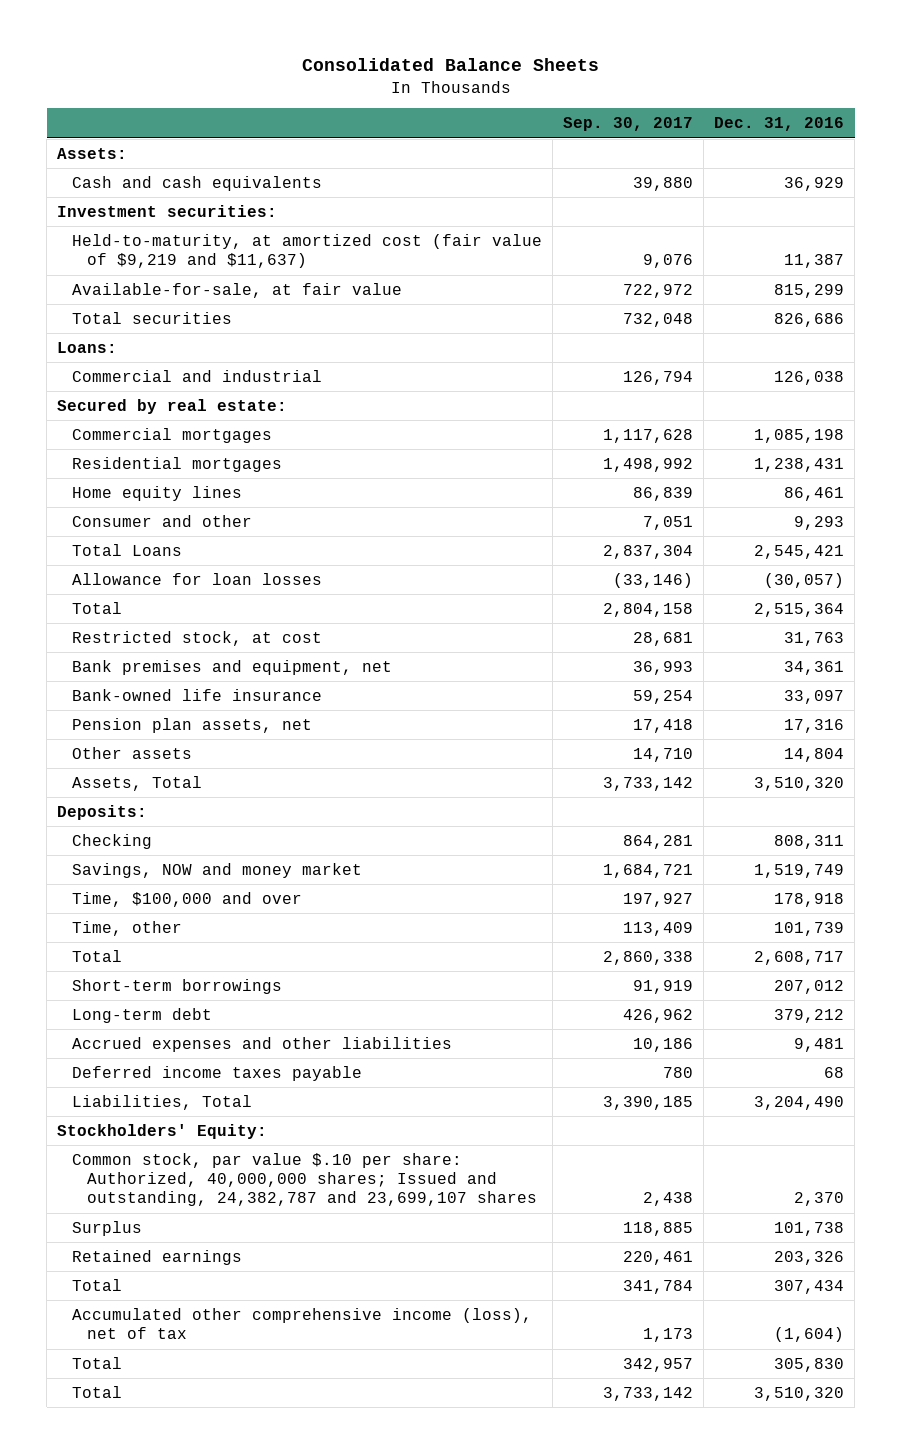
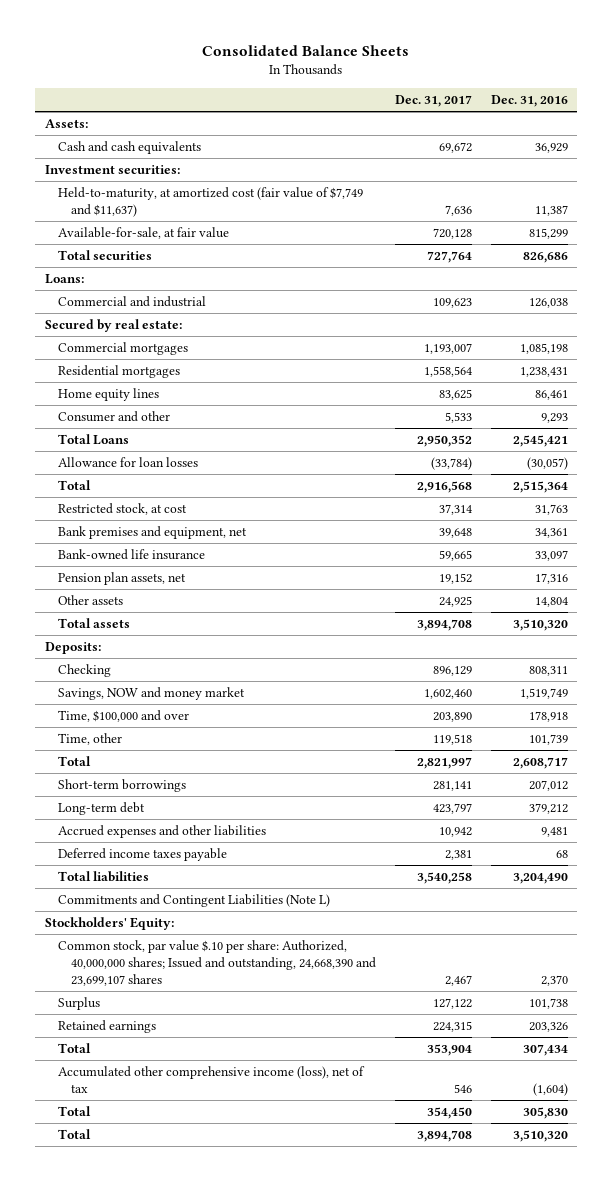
- | Sep. 30, 2017 | Dec. 31, 2016
+ | Dec. 31, 2017 | Dec. 31, 2016
- Held-to-maturity, at amortized cost (fair value of $9,219 and $11,637) | 9,076 | 11,387
+ Held-to-maturity, at amortized cost (fair value of $7,749 and $11,637) | 7,636 | 11,387
- Assets, Total | 3,733,142 | 3,510,320
+ Total assets | 3,894,708 | 3,510,320
- Liabilities, Total | 3,390,185 | 3,204,490
+ Total liabilities | 3,540,258 | 3,204,490
+ Commitments and Contingent Liabilities (Note L)
- Common stock, par value $.10 per share: Authorized, 40,000,000 shares; Issued and outstanding, 24,382,787 and 23,699,107 shares | 2,438 | 2,370
+ Common stock, par value $.10 per share: Authorized, 40,000,000 shares; Issued and outstanding, 24,668,390 and 23,699,107 shares | 2,467 | 2,370

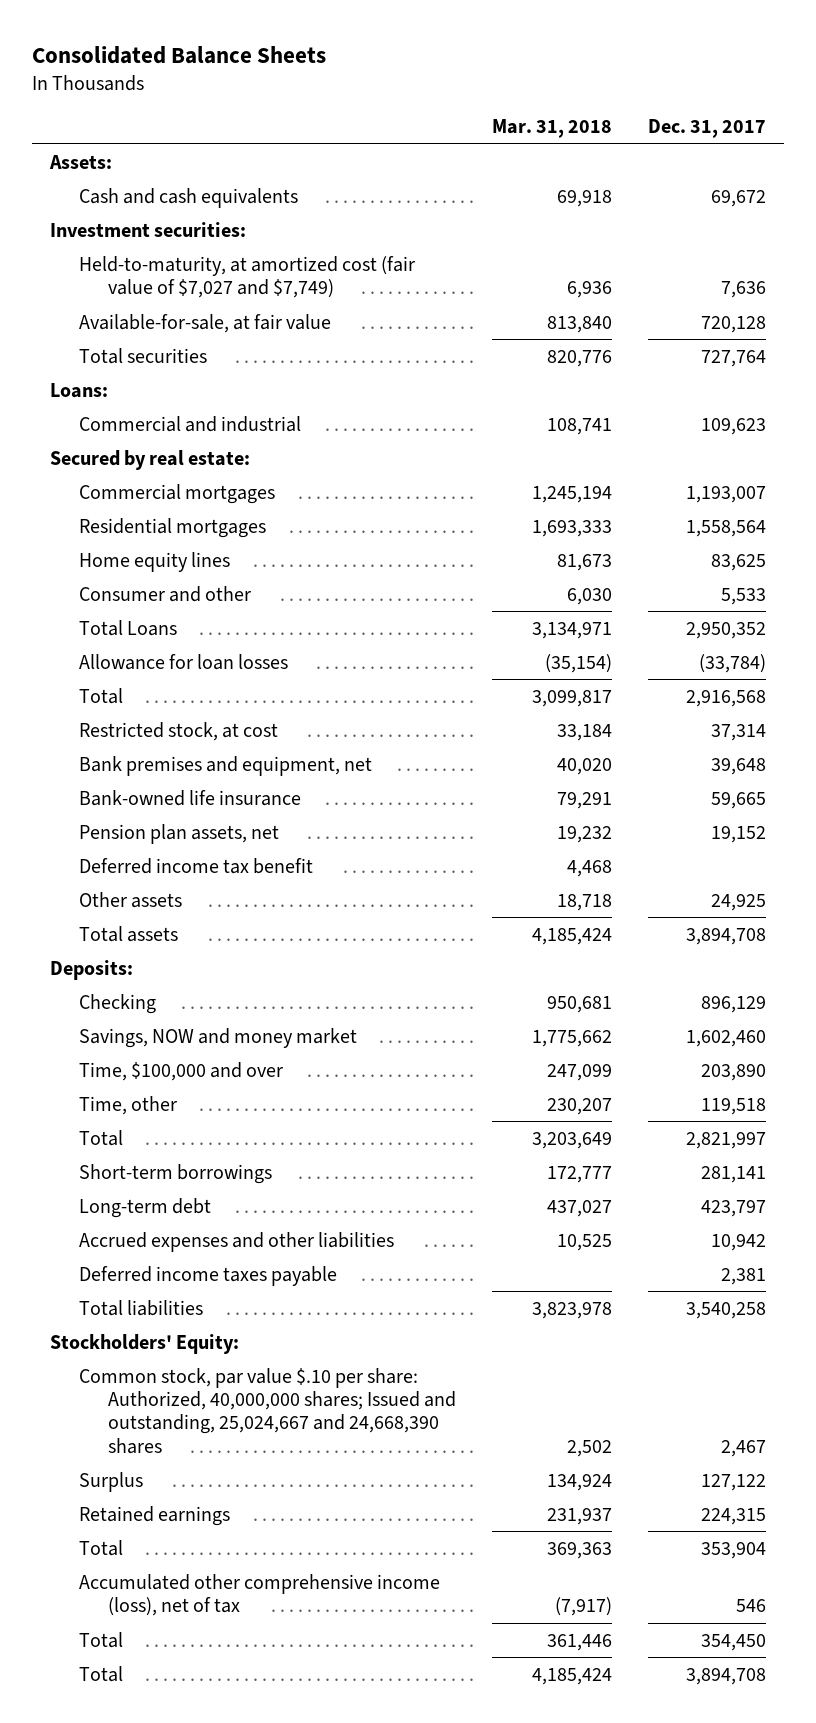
- | Dec. 31, 2017 | Dec. 31, 2016
+ | Mar. 31, 2018 | Dec. 31, 2017
- Held-to-maturity, at amortized cost (fair value of $7,749 and $11,637) | 7,636 | 11,387
+ Held-to-maturity, at amortized cost (fair value of $7,027 and $7,749) | 6,936 | 7,636
+ Deferred income tax benefit | 4,468 |
- Commitments and Contingent Liabilities (Note L)
- Common stock, par value $.10 per share: Authorized, 40,000,000 shares; Issued and outstanding, 24,668,390 and 23,699,107 shares | 2,467 | 2,370
+ Common stock, par value $.10 per share: Authorized, 40,000,000 shares; Issued and outstanding, 25,024,667 and 24,668,390 shares | 2,502 | 2,467

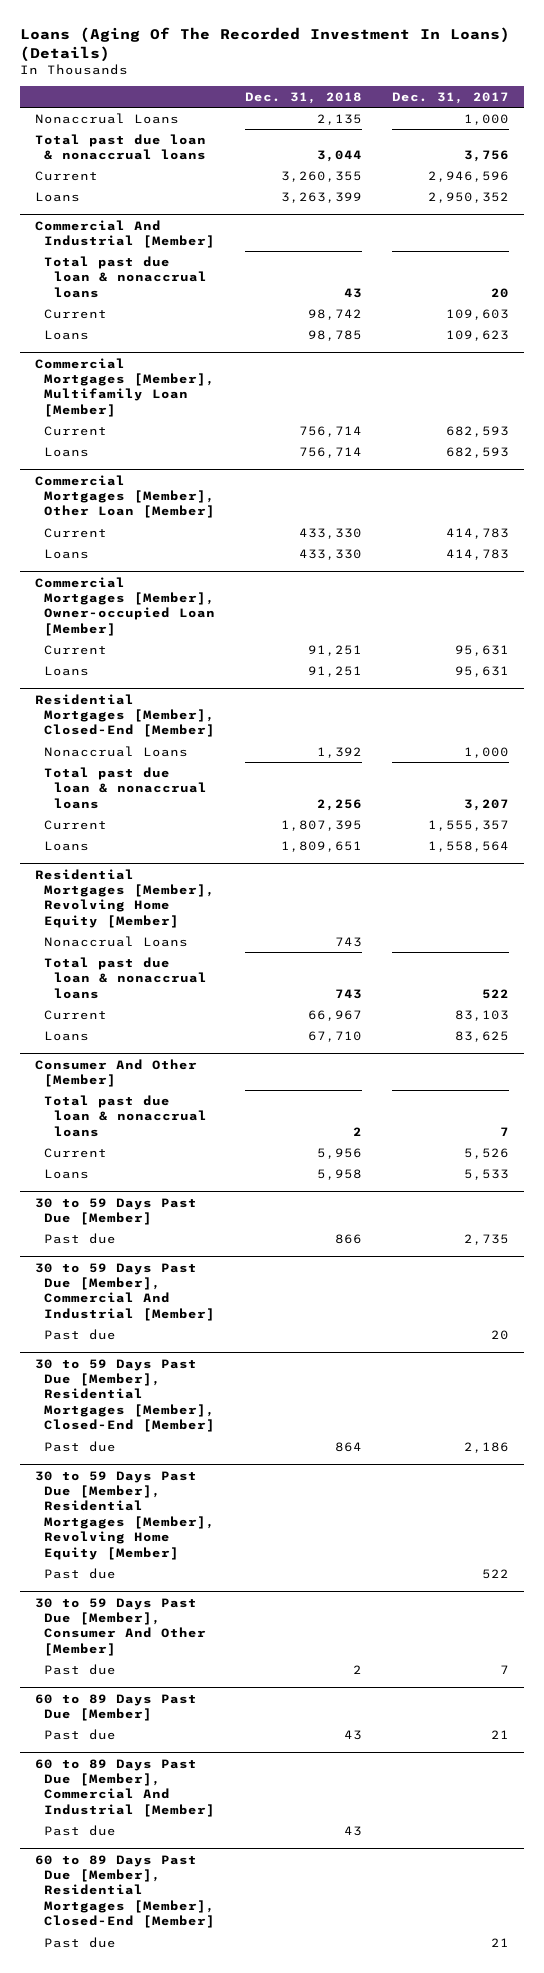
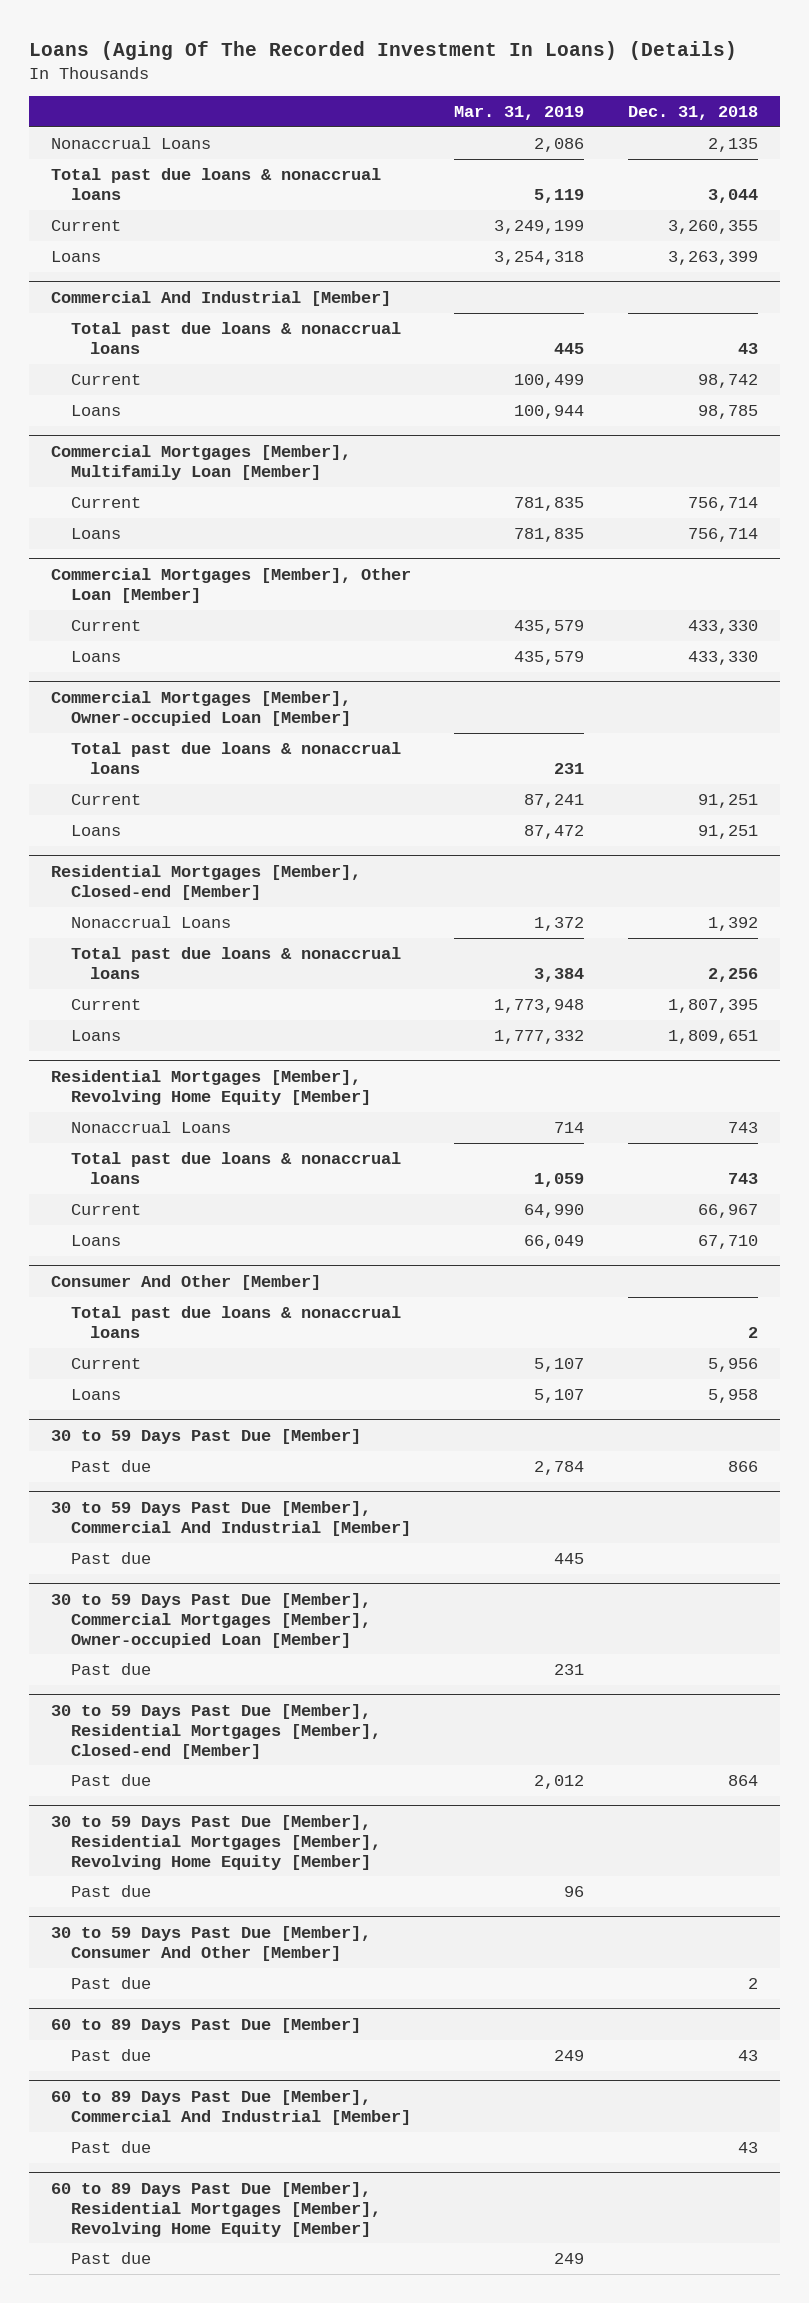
- | Dec. 31, 2018 | Dec. 31, 2017
+ | Mar. 31, 2019 | Dec. 31, 2018
- Total past due loan & nonaccrual loans | 3,044 | 3,756
+ Total past due loans & nonaccrual loans | 5,119 | 3,044
@ Commercial And Industrial [Member]
- Total past due loan & nonaccrual loans | 43 | 20
+ Total past due loans & nonaccrual loans | 445 | 43
@ Commercial Mortgages [Member], Owner-occupied Loan [Member]
+ Total past due loans & nonaccrual loans | 231 |
- Residential Mortgages [Member], Closed-End [Member]
+ Residential Mortgages [Member], Closed-end [Member]
- Total past due loan & nonaccrual loans | 2,256 | 3,207
+ Total past due loans & nonaccrual loans | 3,384 | 2,256
@ Residential Mortgages [Member], Revolving Home Equity [Member]
- Total past due loan & nonaccrual loans | 743 | 522
+ Total past due loans & nonaccrual loans | 1,059 | 743
@ Consumer And Other [Member]
- Total past due loan & nonaccrual loans | 2 | 7
+ Total past due loans & nonaccrual loans | | 2
- 30 to 59 Days Past Due [Member], Residential Mortgages [Member], Closed-End [Member]
+ 30 to 59 Days Past Due [Member], Commercial Mortgages [Member], Owner-occupied Loan [Member]
+ Past due | 231 |
+ 30 to 59 Days Past Due [Member], Residential Mortgages [Member], Closed-end [Member]
- 60 to 89 Days Past Due [Member], Residential Mortgages [Member], Closed-End [Member]
+ 60 to 89 Days Past Due [Member], Residential Mortgages [Member], Revolving Home Equity [Member]

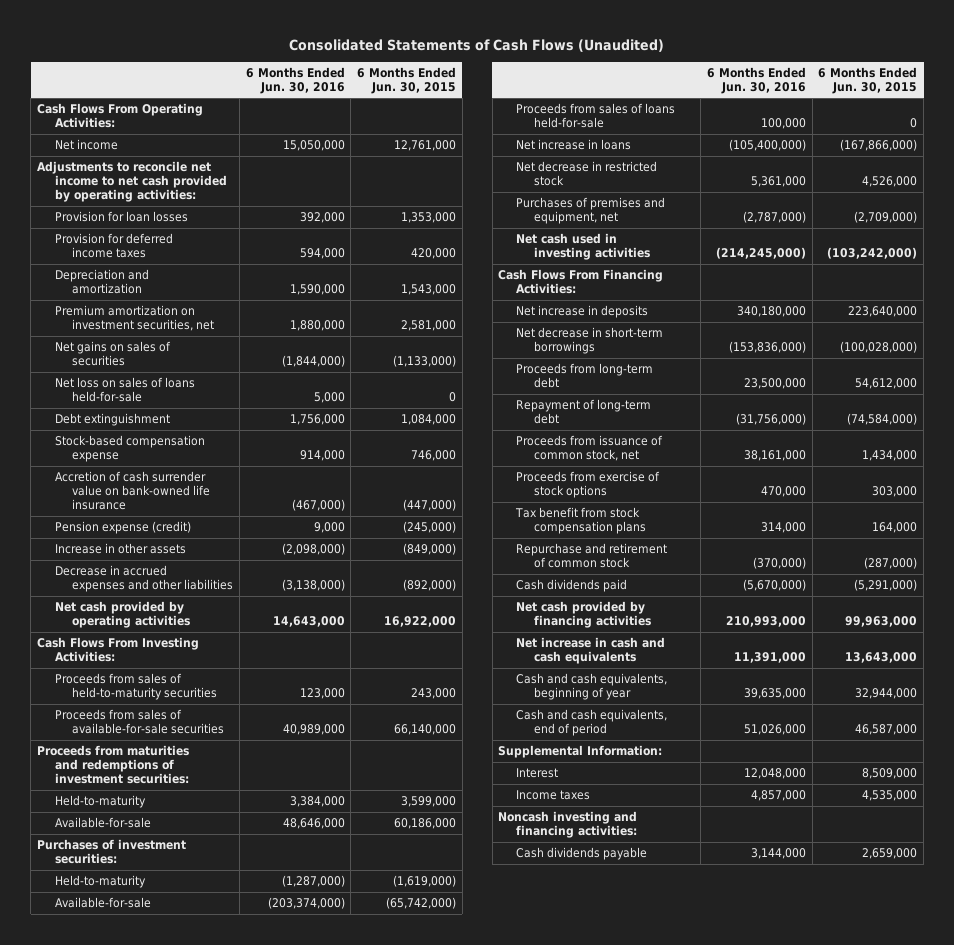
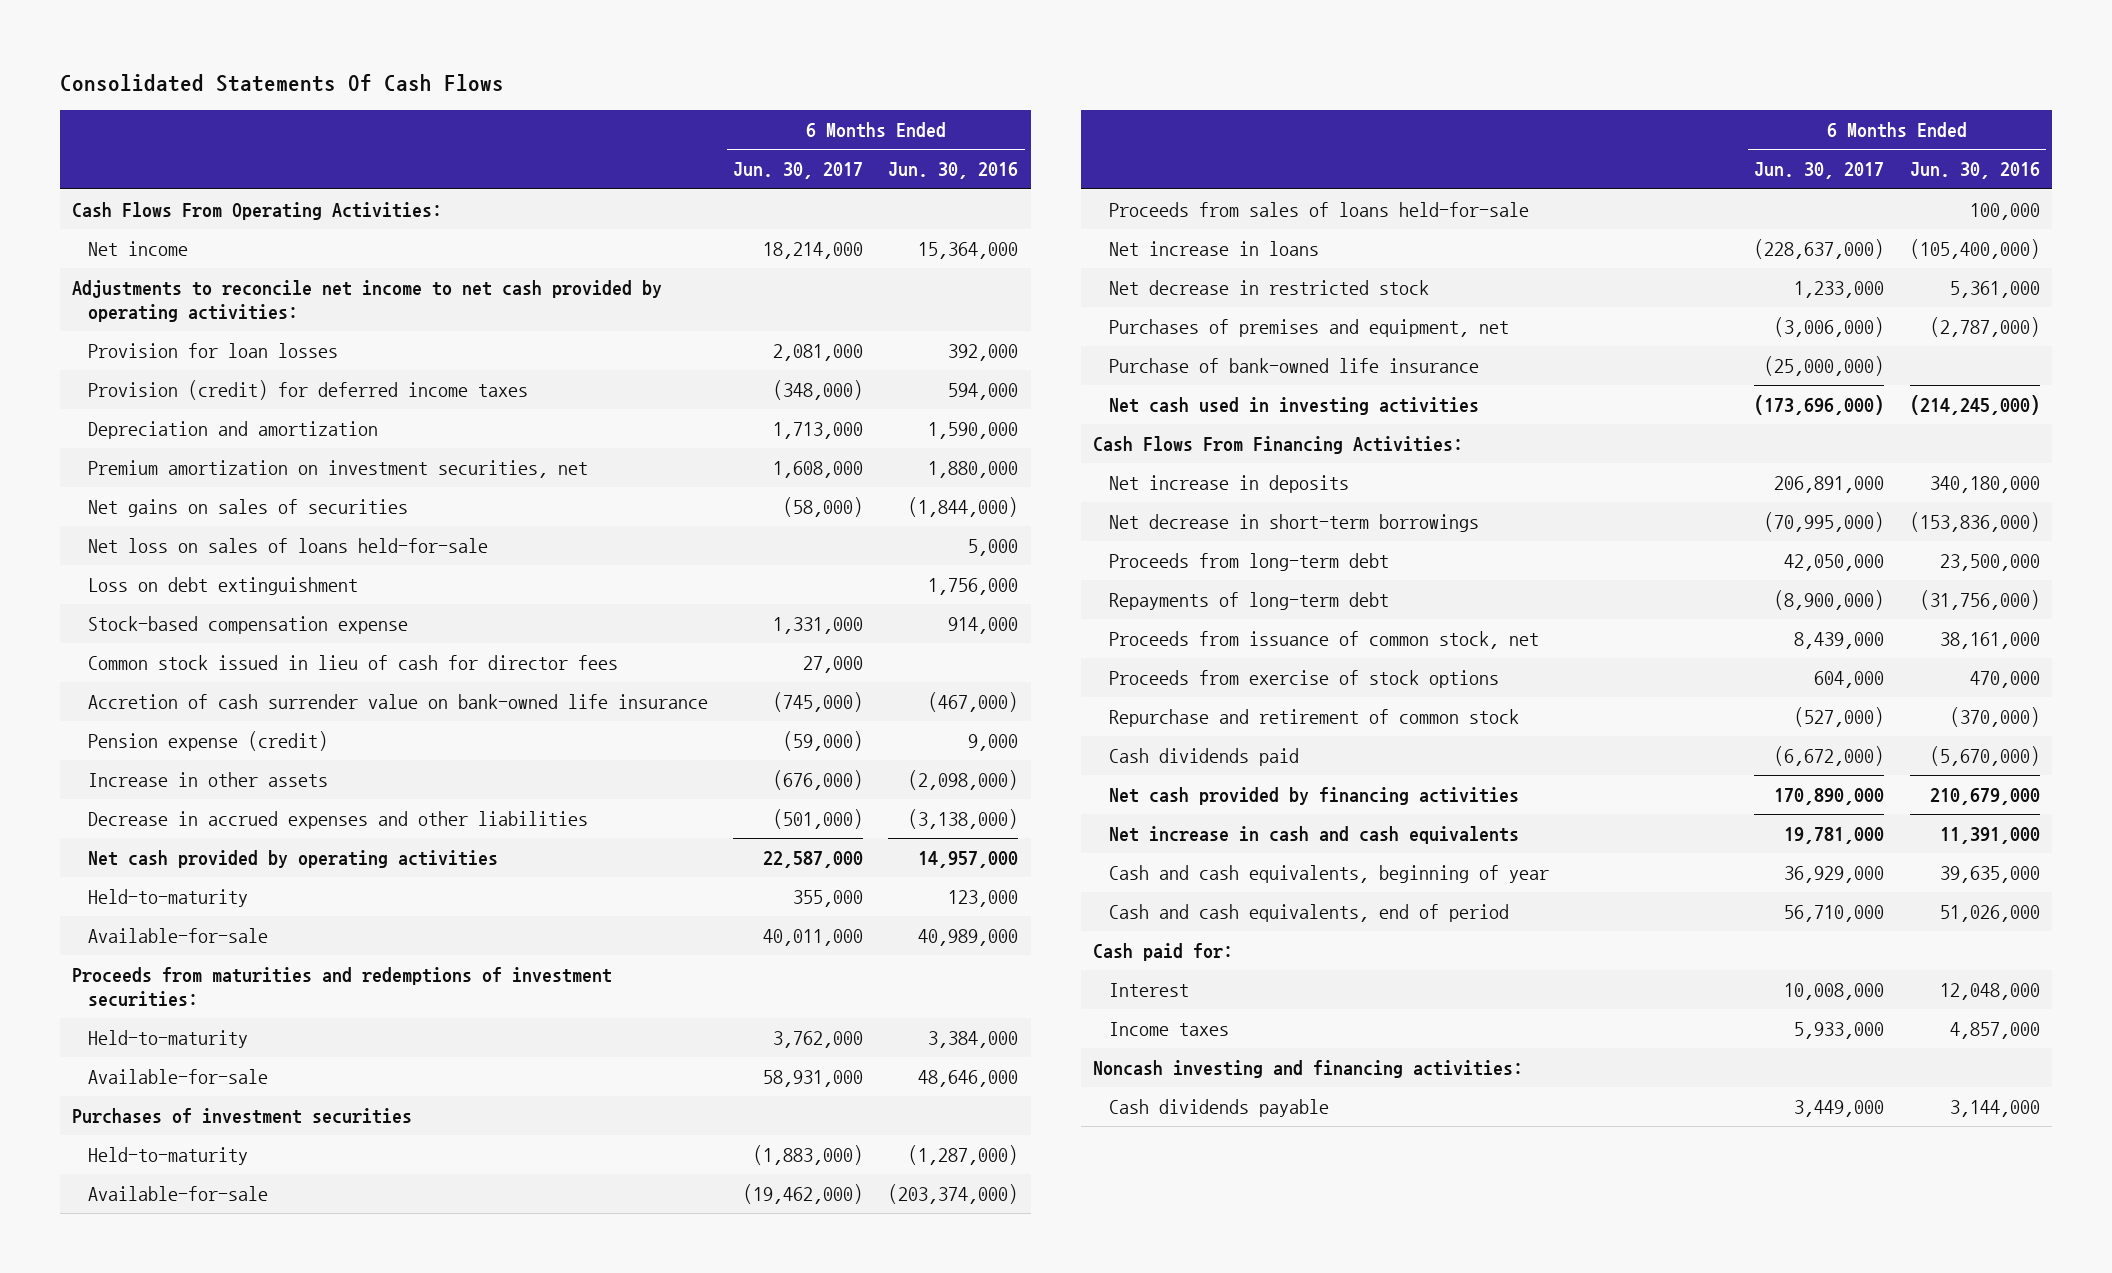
- Consolidated Statements of Cash Flows (Unaudited)
+ Consolidated Statements Of Cash Flows
- | 6 Months Ended Jun. 30, 2016 | 6 Months Ended Jun. 30, 2015
+ | 6 Months Ended Jun. 30, 2017 | 6 Months Ended Jun. 30, 2016
- Net income | 15,050,000 | 12,761,000
+ Net income | 18,214,000 | 15,364,000
- Provision for deferred income taxes | 594,000 | 420,000
+ Provision (credit) for deferred income taxes | (348,000) | 594,000
- Debt extinguishment | 1,756,000 | 1,084,000
+ Loss on debt extinguishment | | 1,756,000
+ Common stock issued in lieu of cash for director fees | 27,000 |
- Net cash provided by operating activities | 14,643,000 | 16,922,000
- Cash Flows From Investing Activities:
- Proceeds from sales of held-to-maturity securities | 123,000 | 243,000
- Proceeds from sales of available-for-sale securities | 40,989,000 | 66,140,000
+ Net cash provided by operating activities | 22,587,000 | 14,957,000
+ Held-to-maturity | 355,000 | 123,000
+ Available-for-sale | 40,011,000 | 40,989,000
- Purchases of investment securities:
+ Purchases of investment securities
+ Purchase of bank-owned life insurance | (25,000,000) |
- Repayment of long-term debt | (31,756,000) | (74,584,000)
+ Repayments of long-term debt | (8,900,000) | (31,756,000)
- Tax benefit from stock compensation plans | 314,000 | 164,000
- Net cash provided by financing activities | 210,993,000 | 99,963,000
+ Net cash provided by financing activities | 170,890,000 | 210,679,000
- Supplemental Information:
+ Cash paid for:

